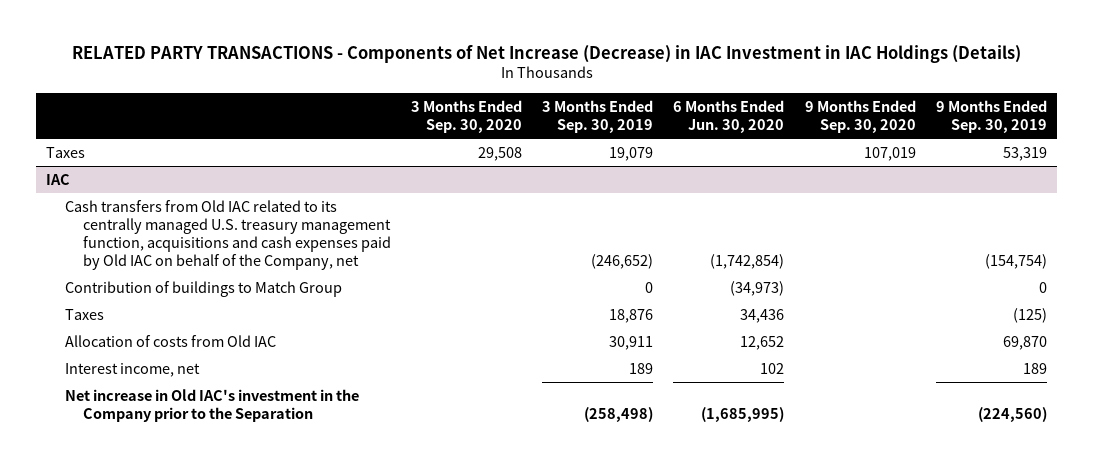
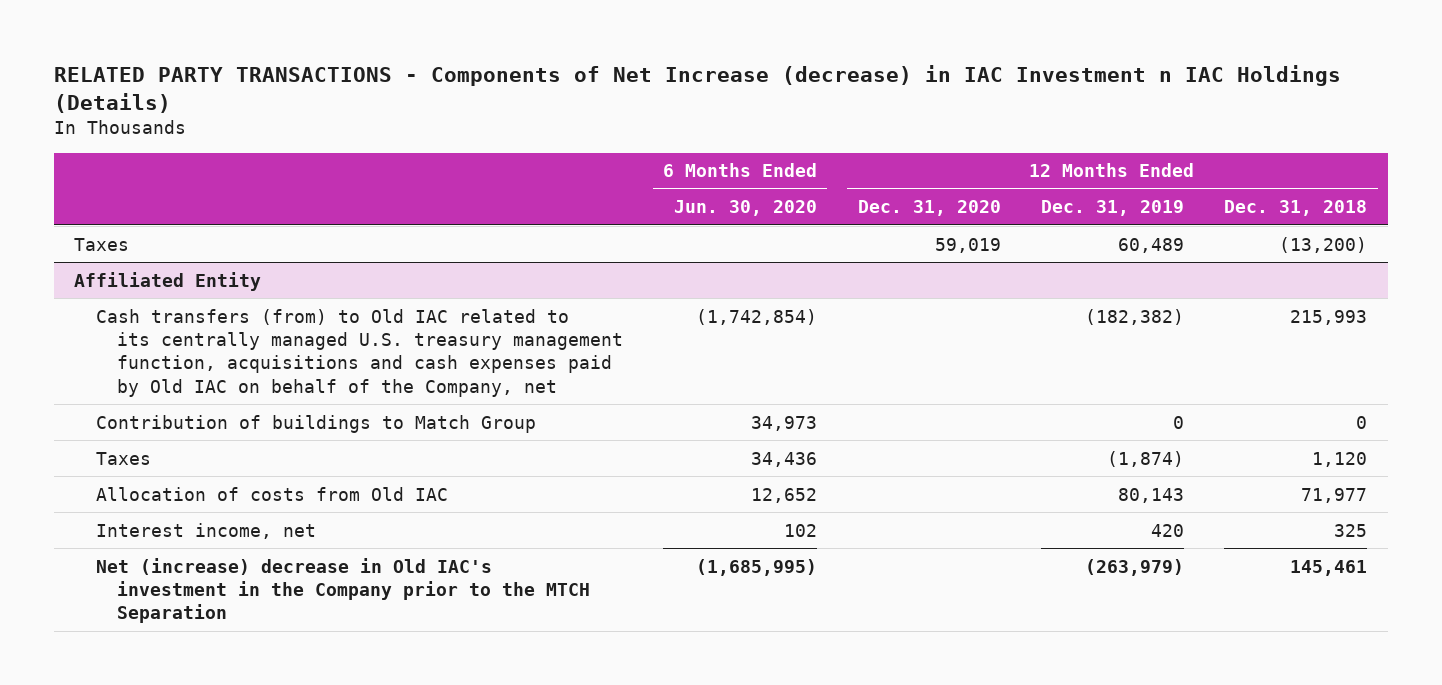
- RELATED PARTY TRANSACTIONS - Components of Net Increase (Decrease) in IAC Investment in IAC Holdings (Details)
+ RELATED PARTY TRANSACTIONS - Components of Net Increase (decrease) in IAC Investment n IAC Holdings (Details)
- | 3 Months Ended Sep. 30, 2020 | 3 Months Ended Sep. 30, 2019 | 6 Months Ended Jun. 30, 2020 | 9 Months Ended Sep. 30, 2020 | 9 Months Ended Sep. 30, 2019
+ | 6 Months Ended Jun. 30, 2020 | 12 Months Ended Dec. 31, 2020 | 12 Months Ended Dec. 31, 2019 | 12 Months Ended Dec. 31, 2018
- IAC
- Cash transfers from Old IAC related to its centrally managed U.S. treasury management function, acquisitions and cash expenses paid by Old IAC on behalf of the Company, net | | (246,652) | (1,742,854) | | (154,754)
- Contribution of buildings to Match Group | | 0 | (34,973) | | 0
+ Affiliated Entity
+ Cash transfers (from) to Old IAC related to its centrally managed U.S. treasury management function, acquisitions and cash expenses paid by Old IAC on behalf of the Company, net | (1,742,854) | | (182,382) | 215,993
+ Contribution of buildings to Match Group | 34,973 | | 0 | 0
- Net increase in Old IAC's investment in the Company prior to the Separation | | (258,498) | (1,685,995) | | (224,560)
+ Net (increase) decrease in Old IAC's investment in the Company prior to the MTCH Separation | (1,685,995) | | (263,979) | 145,461

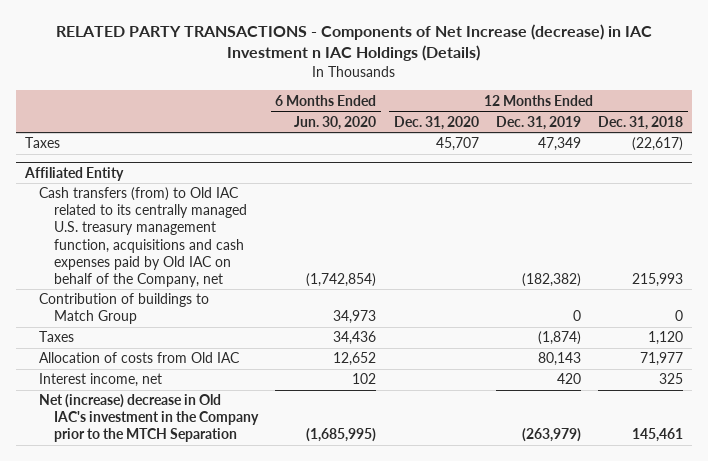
- Taxes | | 59,019 | 60,489 | (13,200)
+ Taxes | | 45,707 | 47,349 | (22,617)

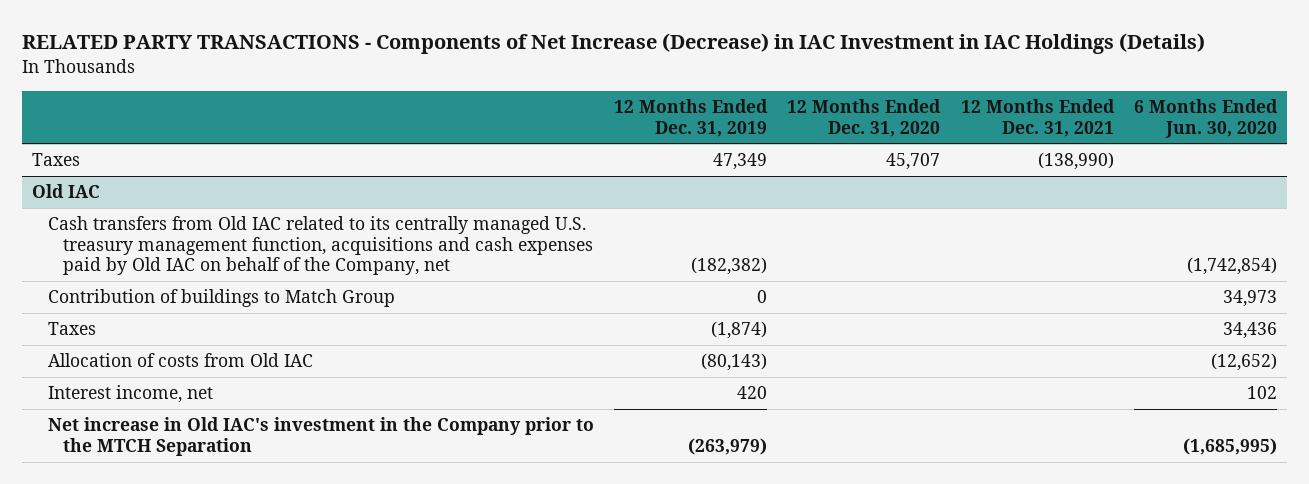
- RELATED PARTY TRANSACTIONS - Components of Net Increase (decrease) in IAC Investment n IAC Holdings (Details)
+ RELATED PARTY TRANSACTIONS - Components of Net Increase (Decrease) in IAC Investment in IAC Holdings (Details)
- | 6 Months Ended Jun. 30, 2020 | 12 Months Ended Dec. 31, 2020 | 12 Months Ended Dec. 31, 2019 | 12 Months Ended Dec. 31, 2018
+ | 12 Months Ended Dec. 31, 2019 | 12 Months Ended Dec. 31, 2020 | 12 Months Ended Dec. 31, 2021 | 6 Months Ended Jun. 30, 2020
- Affiliated Entity
- Cash transfers (from) to Old IAC related to its centrally managed U.S. treasury management function, acquisitions and cash expenses paid by Old IAC on behalf of the Company, net | (1,742,854) | | (182,382) | 215,993
+ Old IAC
+ Cash transfers from Old IAC related to its centrally managed U.S. treasury management function, acquisitions and cash expenses paid by Old IAC on behalf of the Company, net | (182,382) | | | (1,742,854)
- Allocation of costs from Old IAC | 12,652 | | 80,143 | 71,977
+ Allocation of costs from Old IAC | (80,143) | | | (12,652)
- Net (increase) decrease in Old IAC's investment in the Company prior to the MTCH Separation | (1,685,995) | | (263,979) | 145,461
+ Net increase in Old IAC's investment in the Company prior to the MTCH Separation | (263,979) | | | (1,685,995)

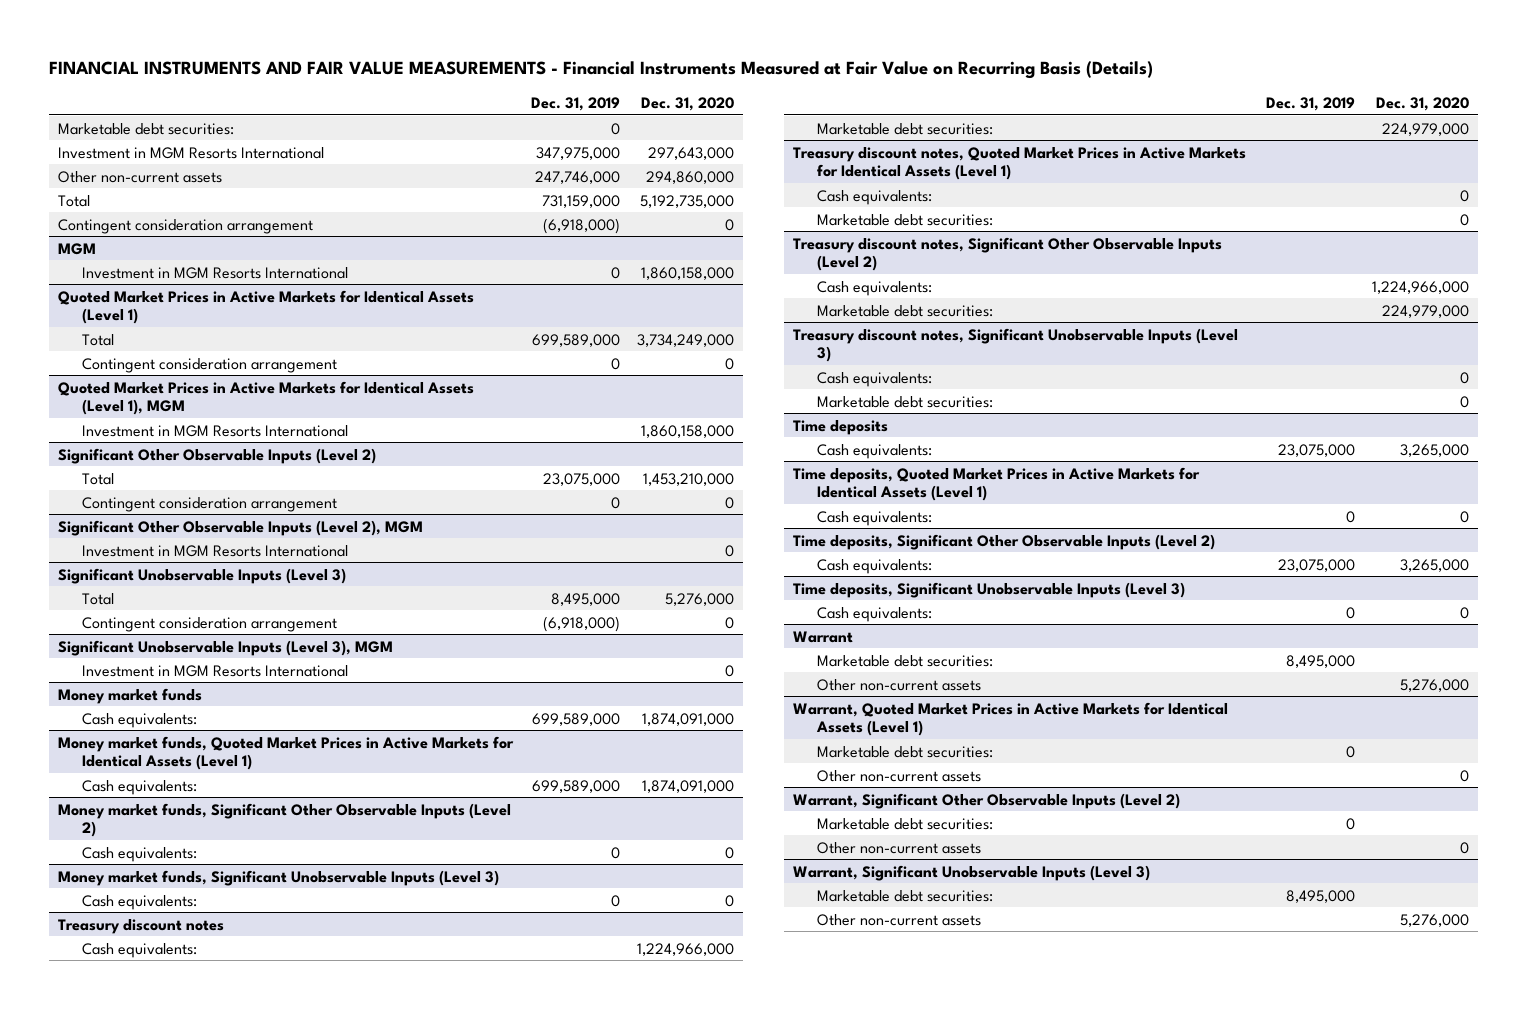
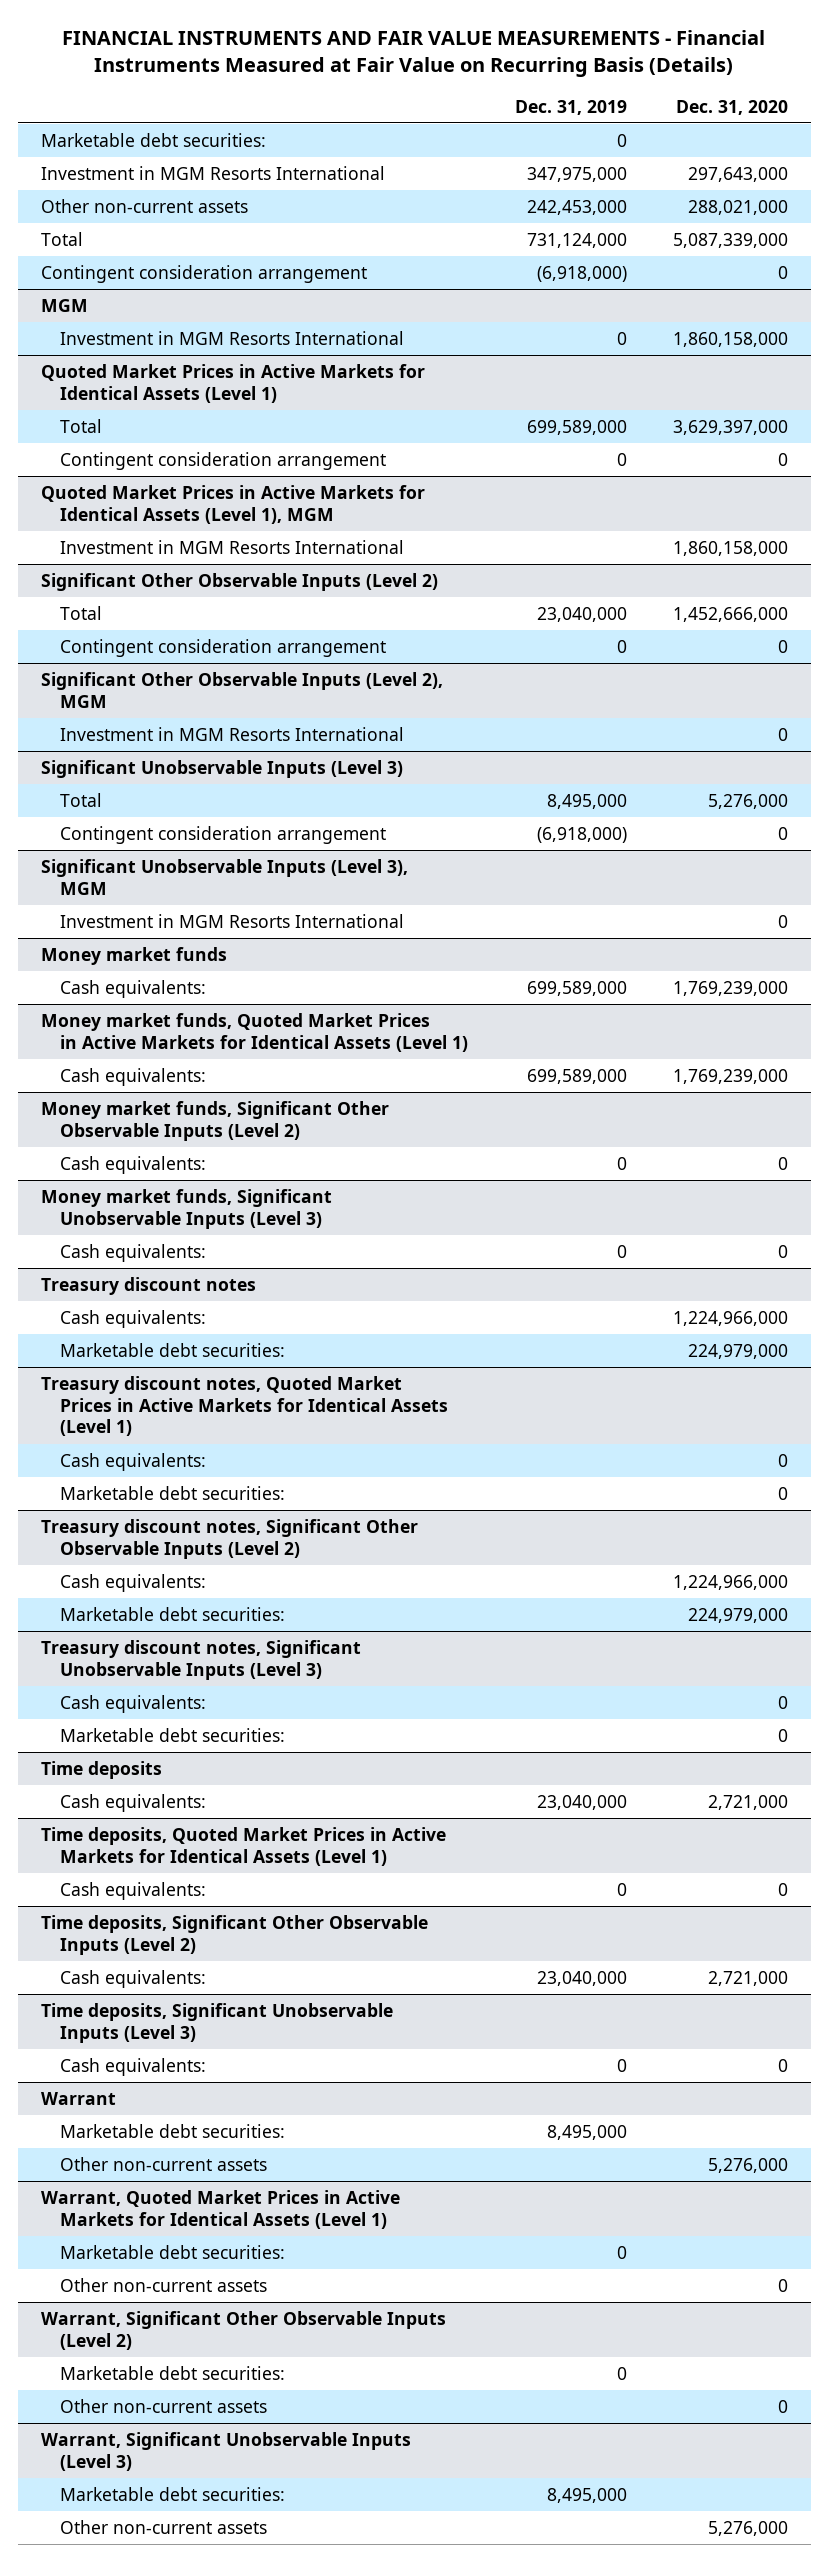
- Other non-current assets | 247,746,000 | 294,860,000
- Total | 731,159,000 | 5,192,735,000
+ Other non-current assets | 242,453,000 | 288,021,000
+ Total | 731,124,000 | 5,087,339,000
@ Quoted Market Prices in Active Markets for Identical Assets (Level 1)
- Total | 699,589,000 | 3,734,249,000
+ Total | 699,589,000 | 3,629,397,000
@ Significant Other Observable Inputs (Level 2)
- Total | 23,075,000 | 1,453,210,000
+ Total | 23,040,000 | 1,452,666,000
@ Money market funds
- Cash equivalents: | 699,589,000 | 1,874,091,000
+ Cash equivalents: | 699,589,000 | 1,769,239,000
@ Money market funds, Quoted Market Prices in Active Markets for Identical Assets (Level 1)
- Cash equivalents: | 699,589,000 | 1,874,091,000
+ Cash equivalents: | 699,589,000 | 1,769,239,000
@ Time deposits
- Cash equivalents: | 23,075,000 | 3,265,000
+ Cash equivalents: | 23,040,000 | 2,721,000
@ Time deposits, Significant Other Observable Inputs (Level 2)
- Cash equivalents: | 23,075,000 | 3,265,000
+ Cash equivalents: | 23,040,000 | 2,721,000

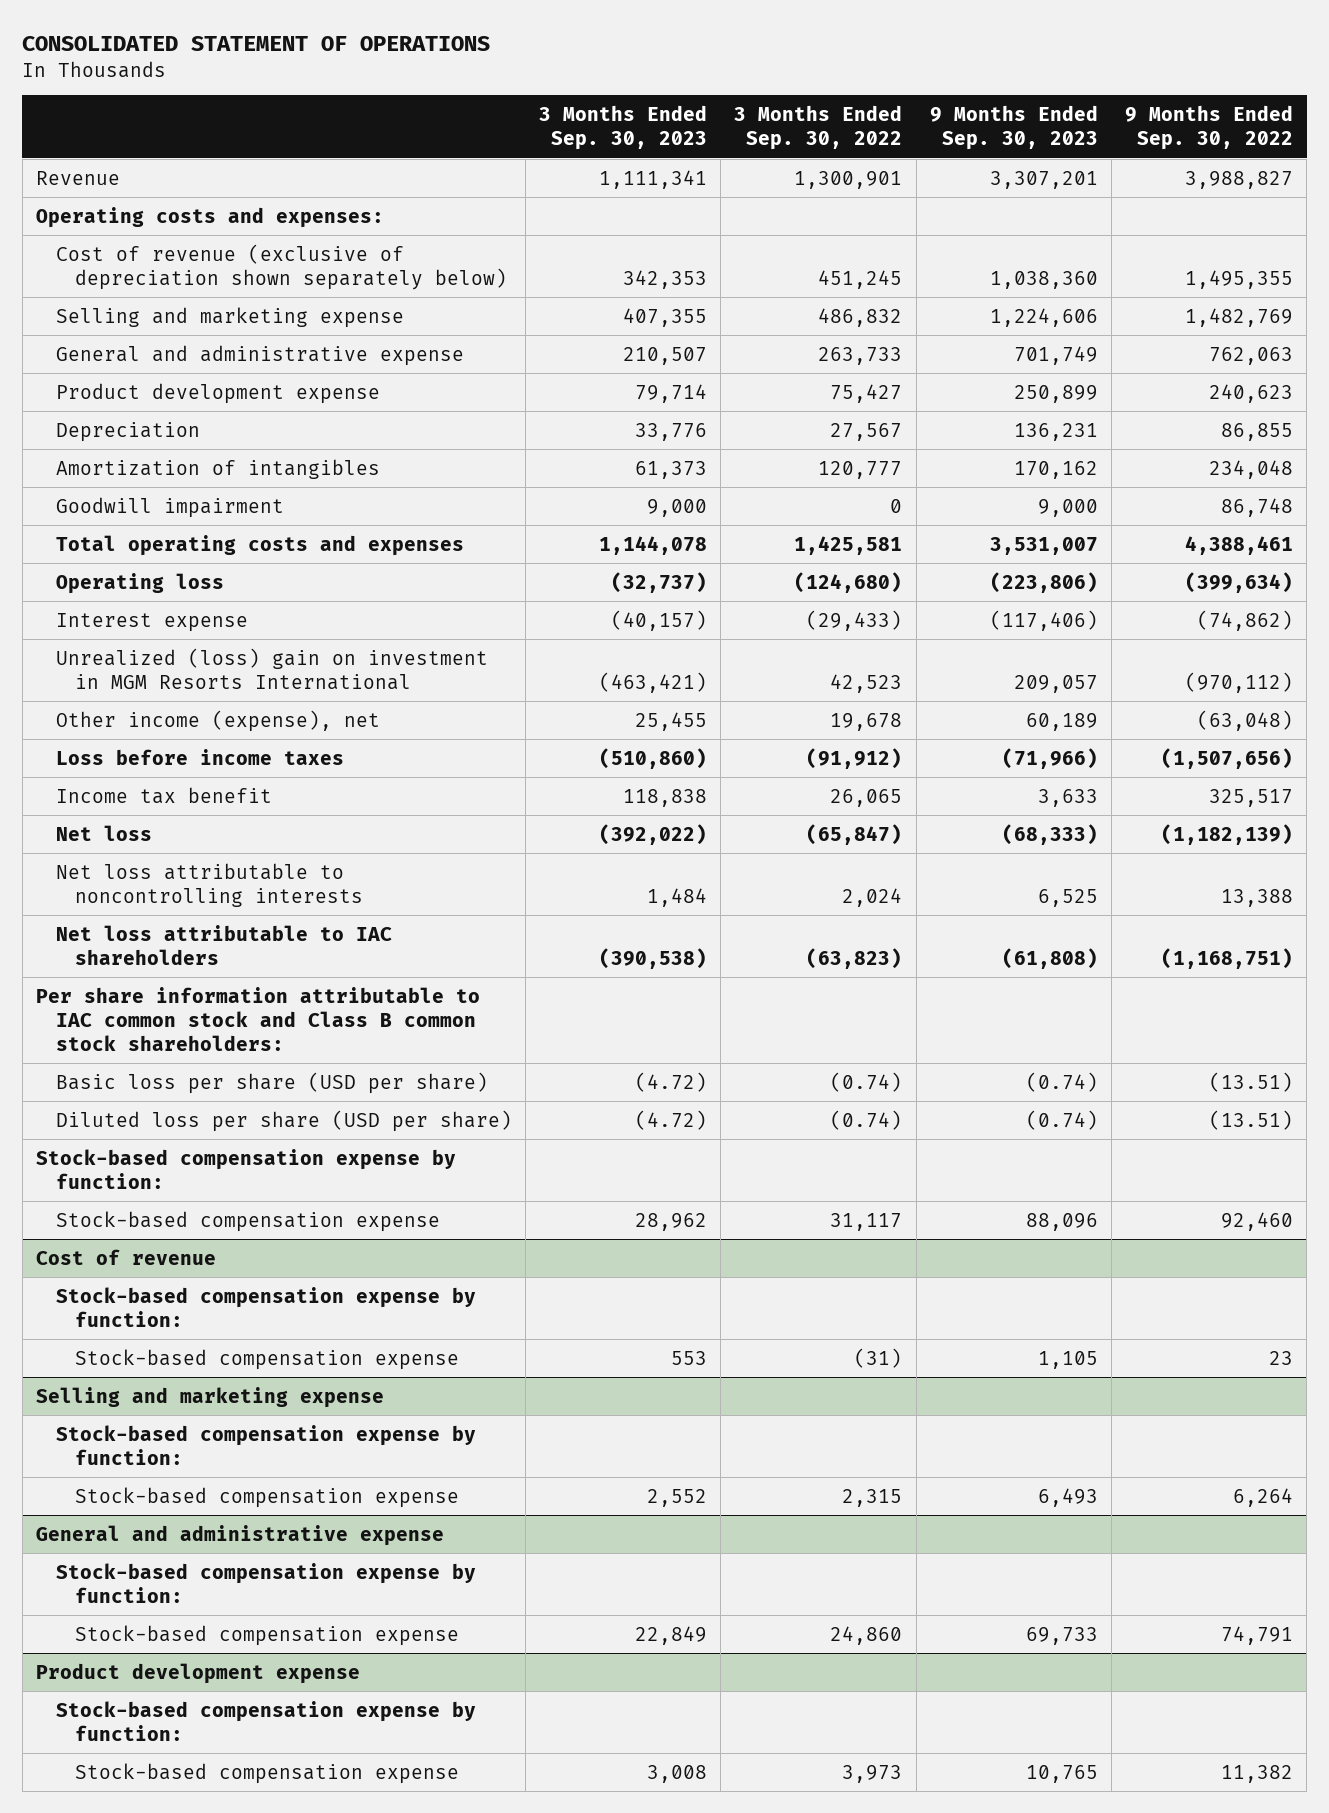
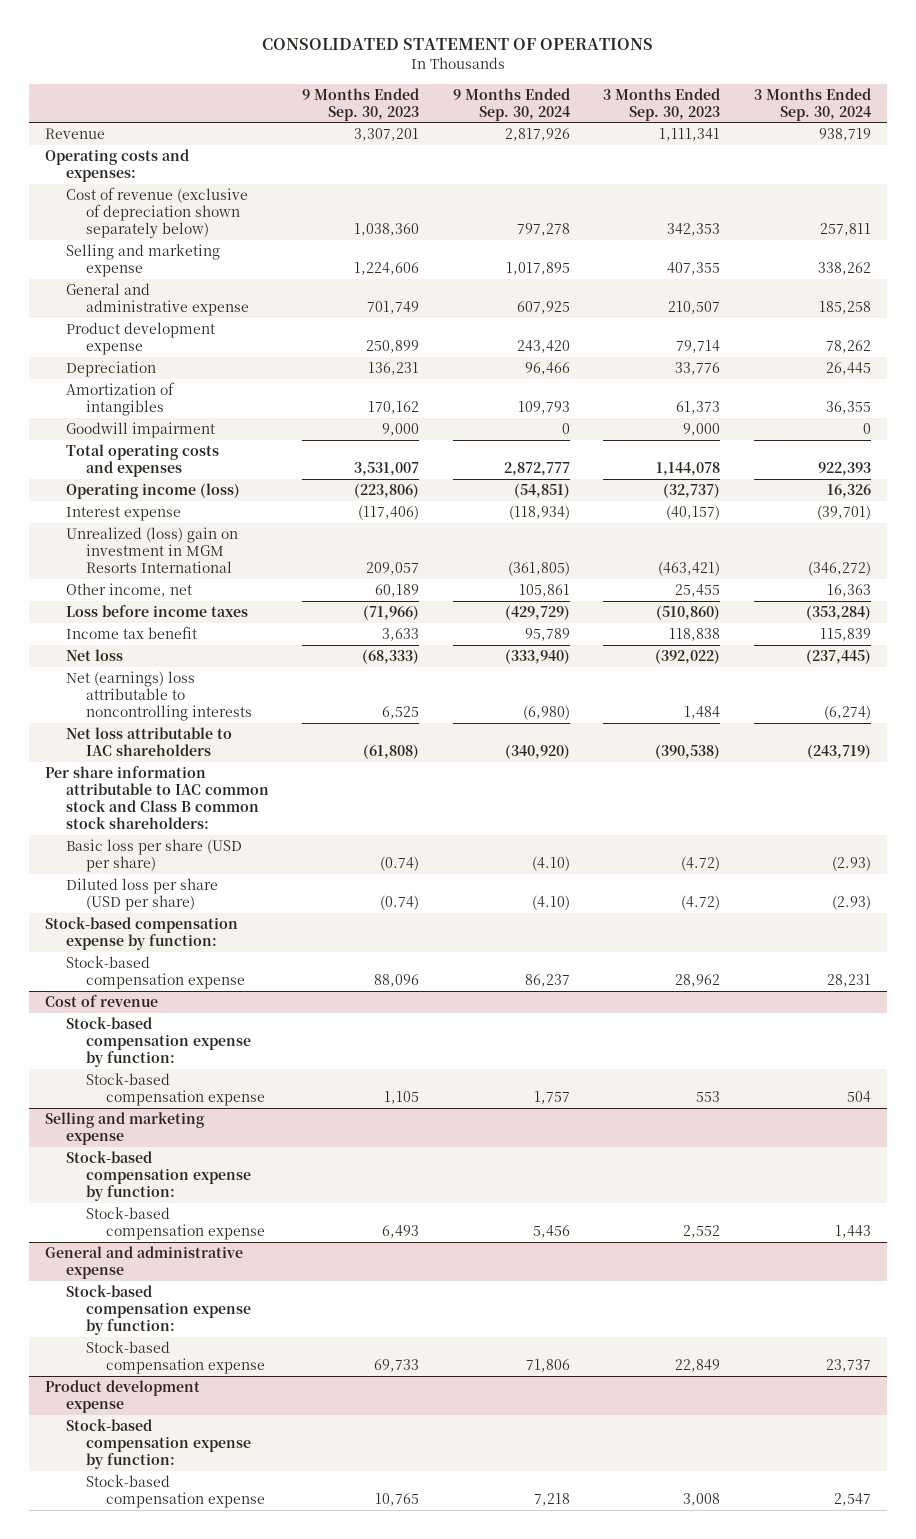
- | 3 Months Ended Sep. 30, 2023 | 3 Months Ended Sep. 30, 2022 | 9 Months Ended Sep. 30, 2023 | 9 Months Ended Sep. 30, 2022
+ | 9 Months Ended Sep. 30, 2023 | 9 Months Ended Sep. 30, 2024 | 3 Months Ended Sep. 30, 2023 | 3 Months Ended Sep. 30, 2024
- Operating loss | (32,737) | (124,680) | (223,806) | (399,634)
+ Operating income (loss) | (223,806) | (54,851) | (32,737) | 16,326
- Other income (expense), net | 25,455 | 19,678 | 60,189 | (63,048)
+ Other income, net | 60,189 | 105,861 | 25,455 | 16,363
- Net loss attributable to noncontrolling interests | 1,484 | 2,024 | 6,525 | 13,388
+ Net (earnings) loss attributable to noncontrolling interests | 6,525 | (6,980) | 1,484 | (6,274)

